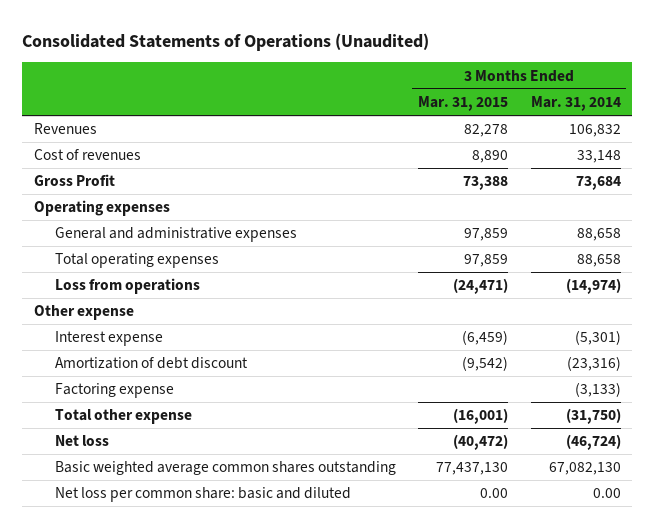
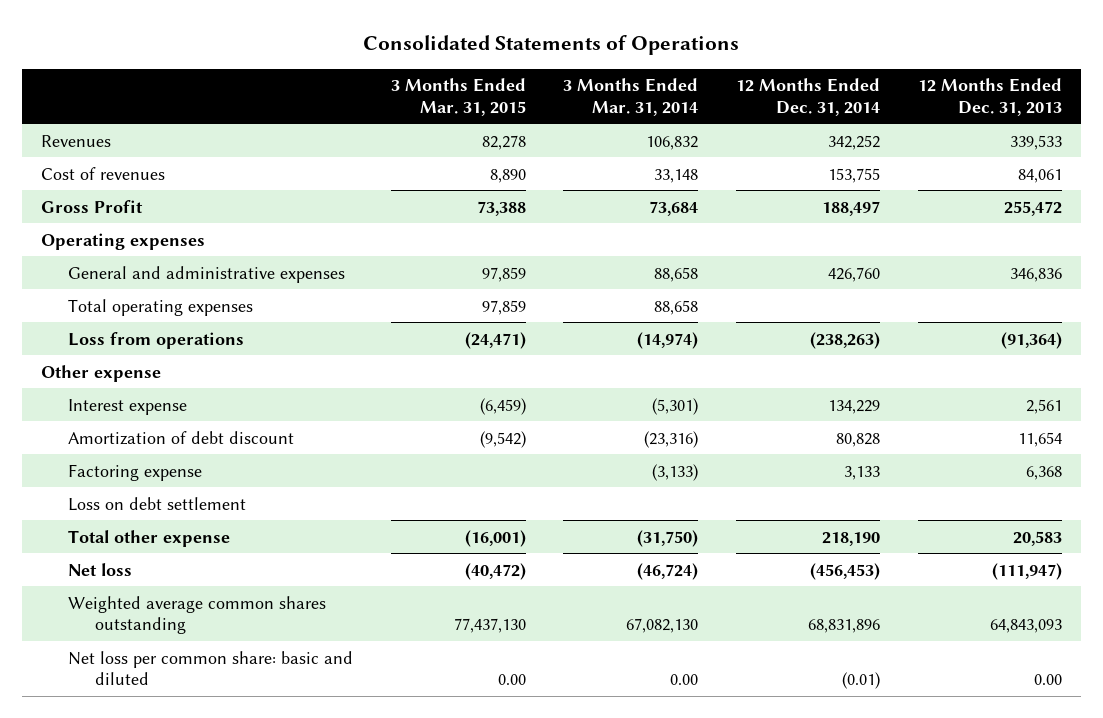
- Consolidated Statements of Operations (Unaudited)
+ Consolidated Statements of Operations
- | 3 Months Ended Mar. 31, 2015 | 3 Months Ended Mar. 31, 2014
+ | 3 Months Ended Mar. 31, 2015 | 3 Months Ended Mar. 31, 2014 | 12 Months Ended Dec. 31, 2014 | 12 Months Ended Dec. 31, 2013
+ Loss on debt settlement
- Basic weighted average common shares outstanding | 77,437,130 | 67,082,130
+ Weighted average common shares outstanding | 77,437,130 | 67,082,130 | 68,831,896 | 64,843,093

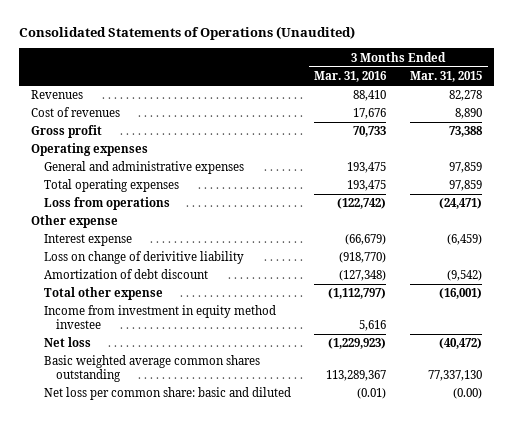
- Consolidated Statements of Operations
+ Consolidated Statements of Operations (Unaudited)
- | 3 Months Ended Mar. 31, 2015 | 3 Months Ended Mar. 31, 2014 | 12 Months Ended Dec. 31, 2014 | 12 Months Ended Dec. 31, 2013
+ | 3 Months Ended Mar. 31, 2016 | 3 Months Ended Mar. 31, 2015
- Gross Profit | 73,388 | 73,684 | 188,497 | 255,472
+ Gross profit | 70,733 | 73,388
+ Loss on change of derivitive liability | (918,770) |
- Factoring expense | | (3,133) | 3,133 | 6,368
- Loss on debt settlement
+ Income from investment in equity method investee | 5,616 |
- Weighted average common shares outstanding | 77,437,130 | 67,082,130 | 68,831,896 | 64,843,093
- Net loss per common share: basic and diluted | 0.00 | 0.00 | (0.01) | 0.00
+ Basic weighted average common shares outstanding | 113,289,367 | 77,337,130
+ Net loss per common share: basic and diluted | (0.01) | (0.00)

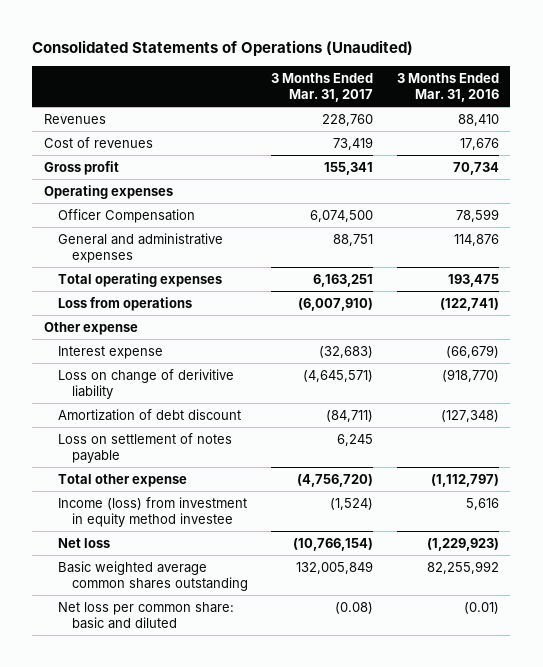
- | 3 Months Ended Mar. 31, 2016 | 3 Months Ended Mar. 31, 2015
+ | 3 Months Ended Mar. 31, 2017 | 3 Months Ended Mar. 31, 2016
- Gross profit | 70,733 | 73,388
+ Gross profit | 155,341 | 70,734
- General and administrative expenses | 193,475 | 97,859
+ Officer Compensation | 6,074,500 | 78,599
+ General and administrative expenses | 88,751 | 114,876
- Loss from operations | (122,742) | (24,471)
+ Loss from operations | (6,007,910) | (122,741)
+ Loss on settlement of notes payable | 6,245 |
- Income from investment in equity method investee | 5,616 |
+ Income (loss) from investment in equity method investee | (1,524) | 5,616
- Basic weighted average common shares outstanding | 113,289,367 | 77,337,130
+ Basic weighted average common shares outstanding | 132,005,849 | 82,255,992

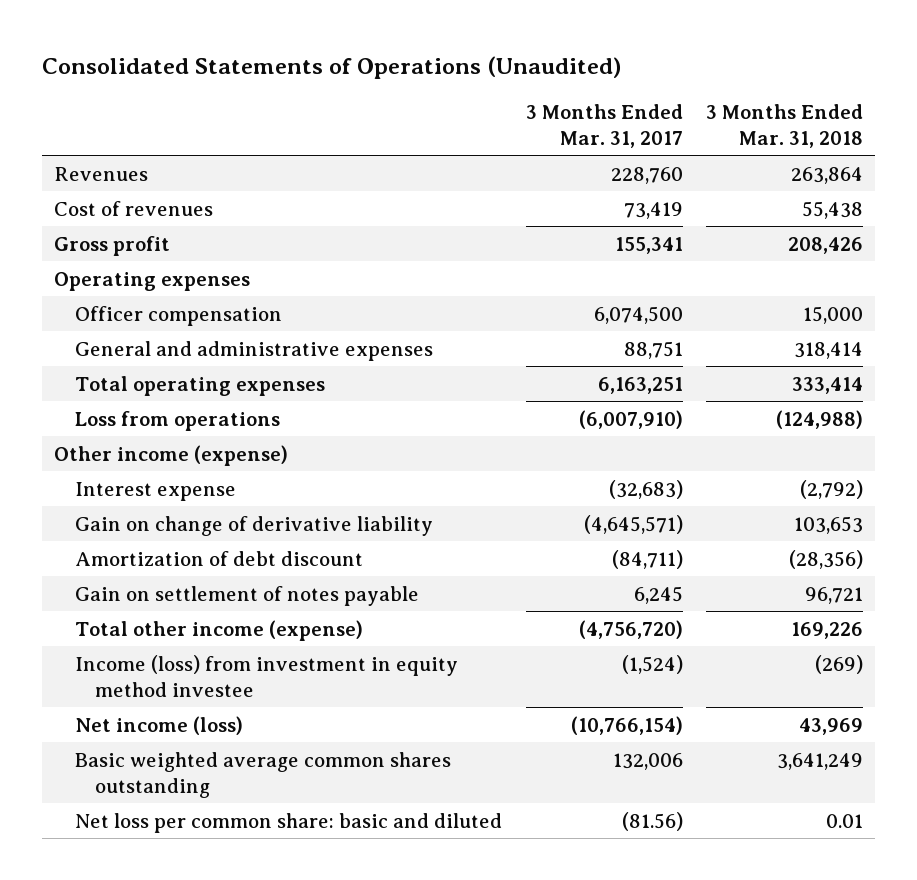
- | 3 Months Ended Mar. 31, 2017 | 3 Months Ended Mar. 31, 2016
+ | 3 Months Ended Mar. 31, 2017 | 3 Months Ended Mar. 31, 2018
- Officer Compensation | 6,074,500 | 78,599
+ Officer compensation | 6,074,500 | 15,000
- Other expense
+ Other income (expense)
- Loss on change of derivitive liability | (4,645,571) | (918,770)
+ Gain on change of derivative liability | (4,645,571) | 103,653
- Loss on settlement of notes payable | 6,245 |
- Total other expense | (4,756,720) | (1,112,797)
+ Gain on settlement of notes payable | 6,245 | 96,721
+ Total other income (expense) | (4,756,720) | 169,226
- Net loss | (10,766,154) | (1,229,923)
- Basic weighted average common shares outstanding | 132,005,849 | 82,255,992
- Net loss per common share: basic and diluted | (0.08) | (0.01)
+ Net income (loss) | (10,766,154) | 43,969
+ Basic weighted average common shares outstanding | 132,006 | 3,641,249
+ Net loss per common share: basic and diluted | (81.56) | 0.01

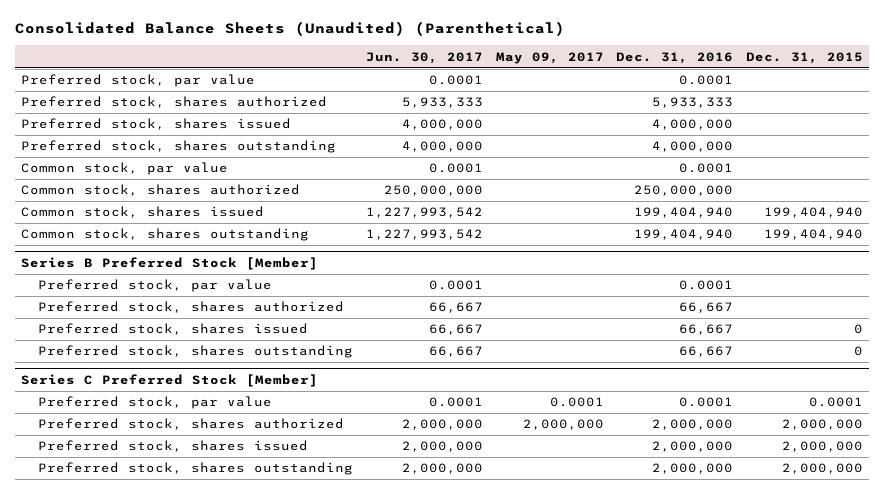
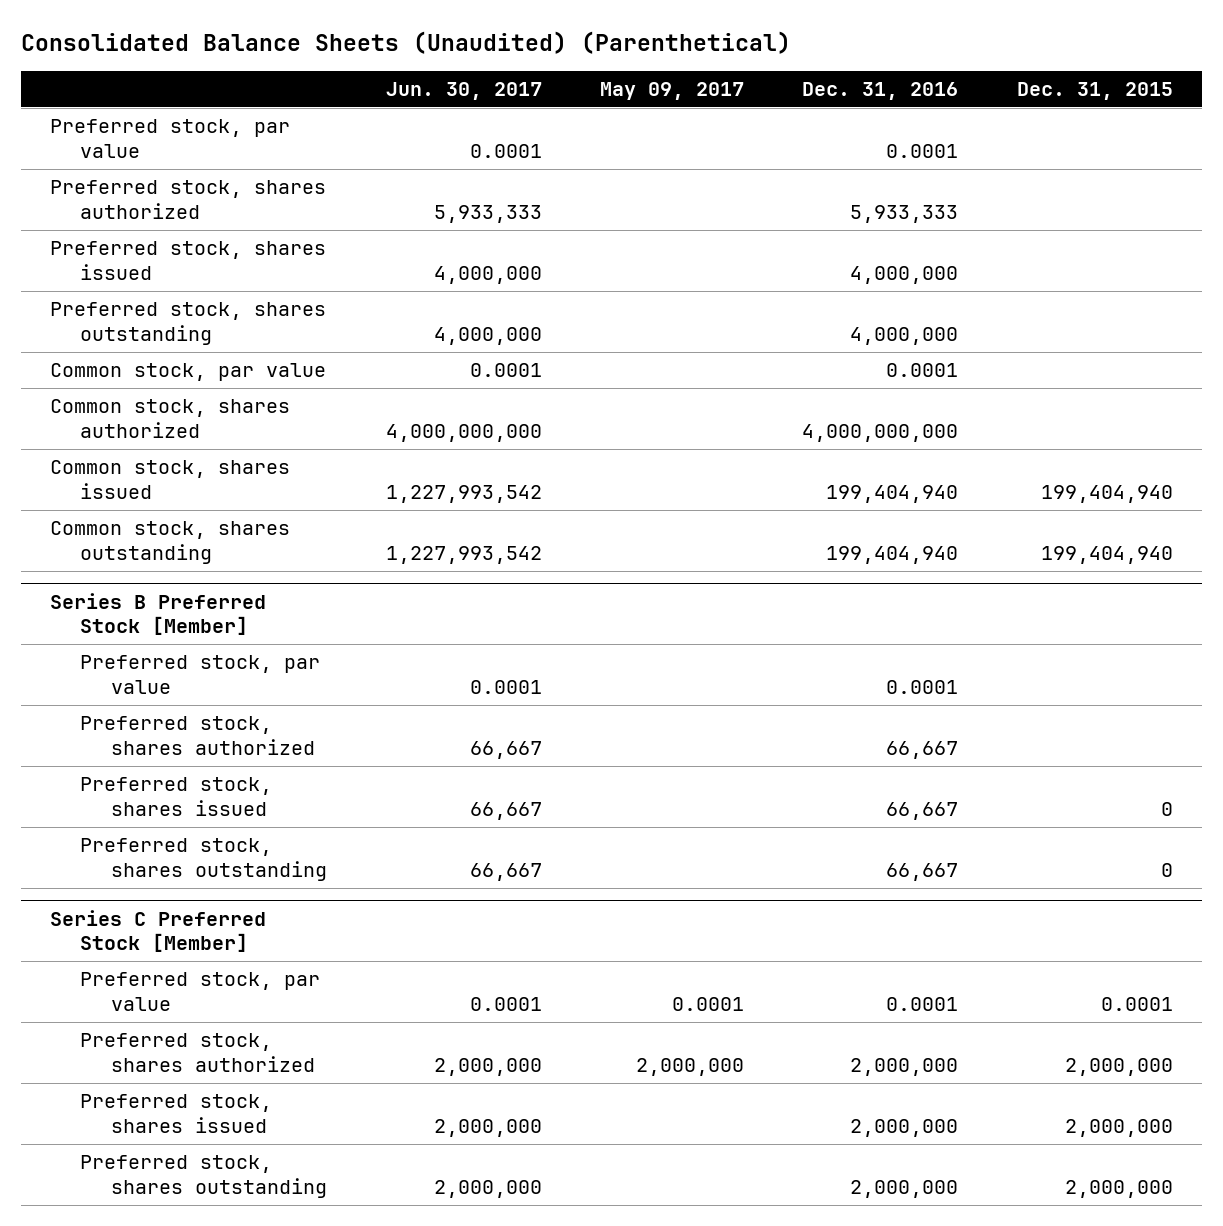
- Common stock, shares authorized | 250,000,000 | | 250,000,000 |
+ Common stock, shares authorized | 4,000,000,000 | | 4,000,000,000 |

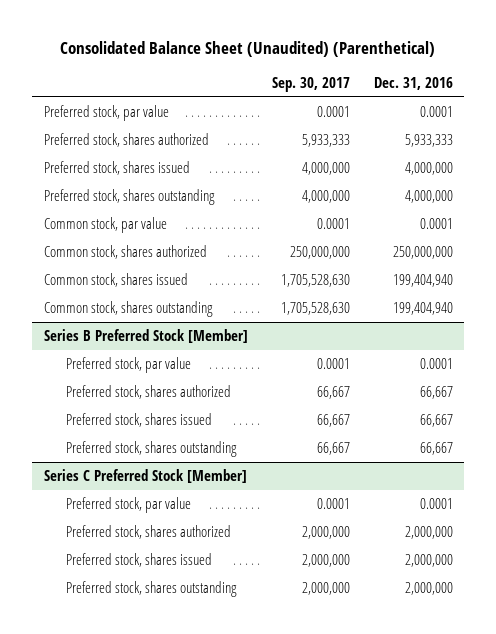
- Consolidated Balance Sheets (Unaudited) (Parenthetical)
+ Consolidated Balance Sheet (Unaudited) (Parenthetical)
- | Jun. 30, 2017 | May 09, 2017 | Dec. 31, 2016 | Dec. 31, 2015
+ | Sep. 30, 2017 | Dec. 31, 2016
- Common stock, shares authorized | 4,000,000,000 | | 4,000,000,000 |
+ Common stock, shares authorized | 250,000,000 | 250,000,000

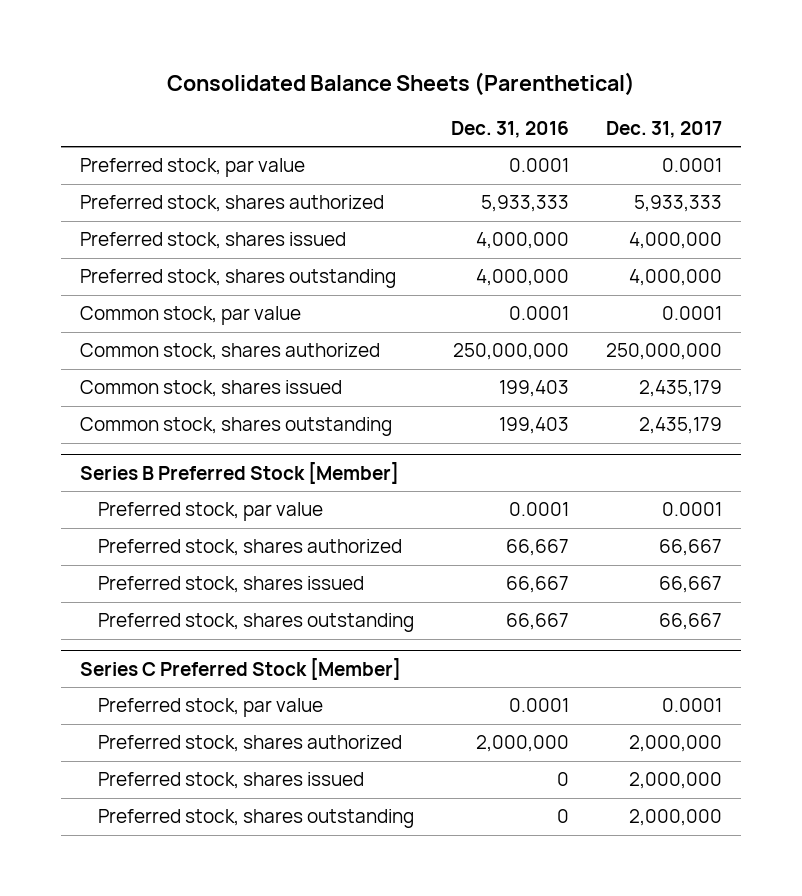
- Consolidated Balance Sheet (Unaudited) (Parenthetical)
+ Consolidated Balance Sheets (Parenthetical)
- | Sep. 30, 2017 | Dec. 31, 2016
+ | Dec. 31, 2016 | Dec. 31, 2017
- Common stock, shares issued | 1,705,528,630 | 199,404,940
- Common stock, shares outstanding | 1,705,528,630 | 199,404,940
+ Common stock, shares issued | 199,403 | 2,435,179
+ Common stock, shares outstanding | 199,403 | 2,435,179
@ Series C Preferred Stock [Member]
- Preferred stock, shares issued | 2,000,000 | 2,000,000
- Preferred stock, shares outstanding | 2,000,000 | 2,000,000
+ Preferred stock, shares issued | 0 | 2,000,000
+ Preferred stock, shares outstanding | 0 | 2,000,000

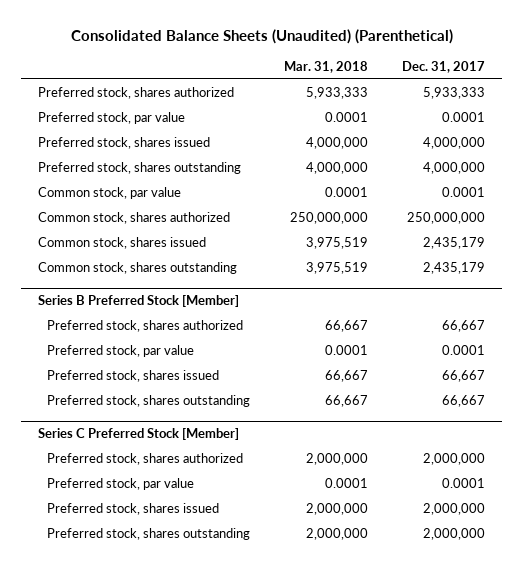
- Consolidated Balance Sheets (Parenthetical)
+ Consolidated Balance Sheets (Unaudited) (Parenthetical)
- | Dec. 31, 2016 | Dec. 31, 2017
+ | Mar. 31, 2018 | Dec. 31, 2017
moved down: Preferred stock, par value | 0.0001 | 0.0001
@ Series B Preferred Stock [Member]
moved down: Preferred stock, par value | 0.0001 | 0.0001
@ Series C Preferred Stock [Member]
moved down: Preferred stock, par value | 0.0001 | 0.0001

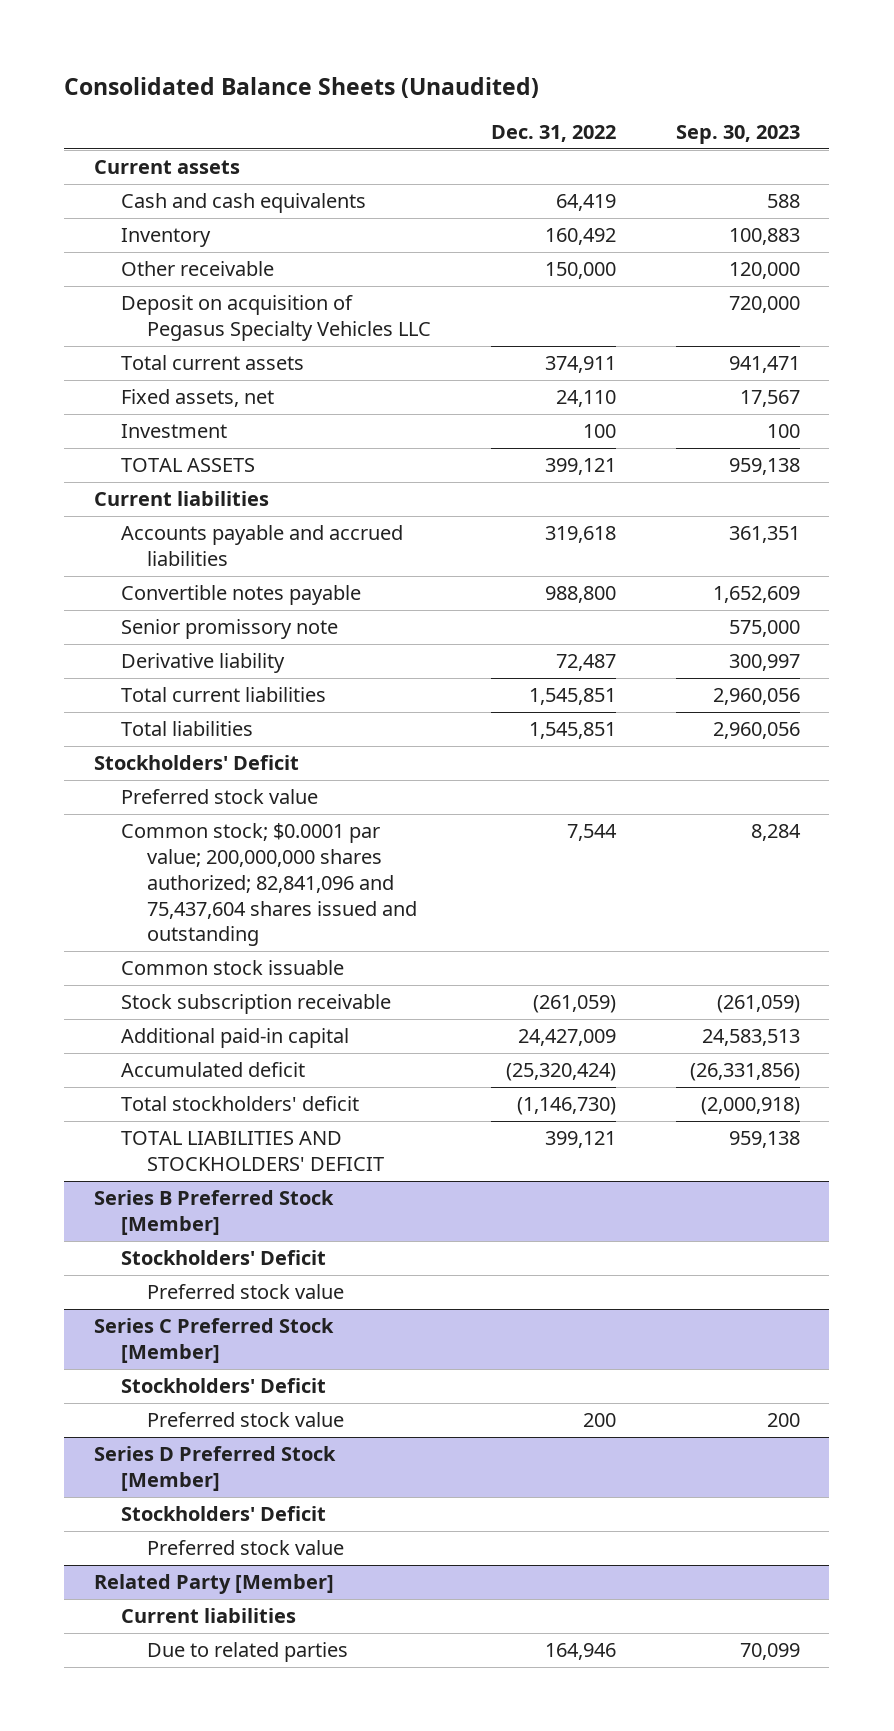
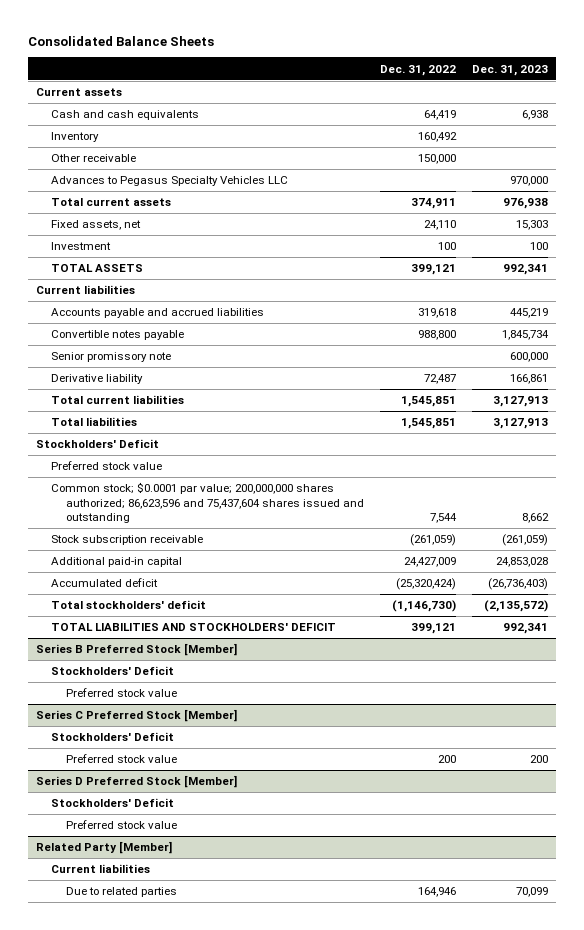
- Consolidated Balance Sheets (Unaudited)
+ Consolidated Balance Sheets
- | Dec. 31, 2022 | Sep. 30, 2023
+ | Dec. 31, 2022 | Dec. 31, 2023
- Deposit on acquisition of Pegasus Specialty Vehicles LLC | | 720,000
+ Advances to Pegasus Specialty Vehicles LLC | | 970,000
- Common stock; $0.0001 par value; 200,000,000 shares authorized; 82,841,096 and 75,437,604 shares issued and outstanding | 7,544 | 8,284
- Common stock issuable
+ Common stock; $0.0001 par value; 200,000,000 shares authorized; 86,623,596 and 75,437,604 shares issued and outstanding | 7,544 | 8,662

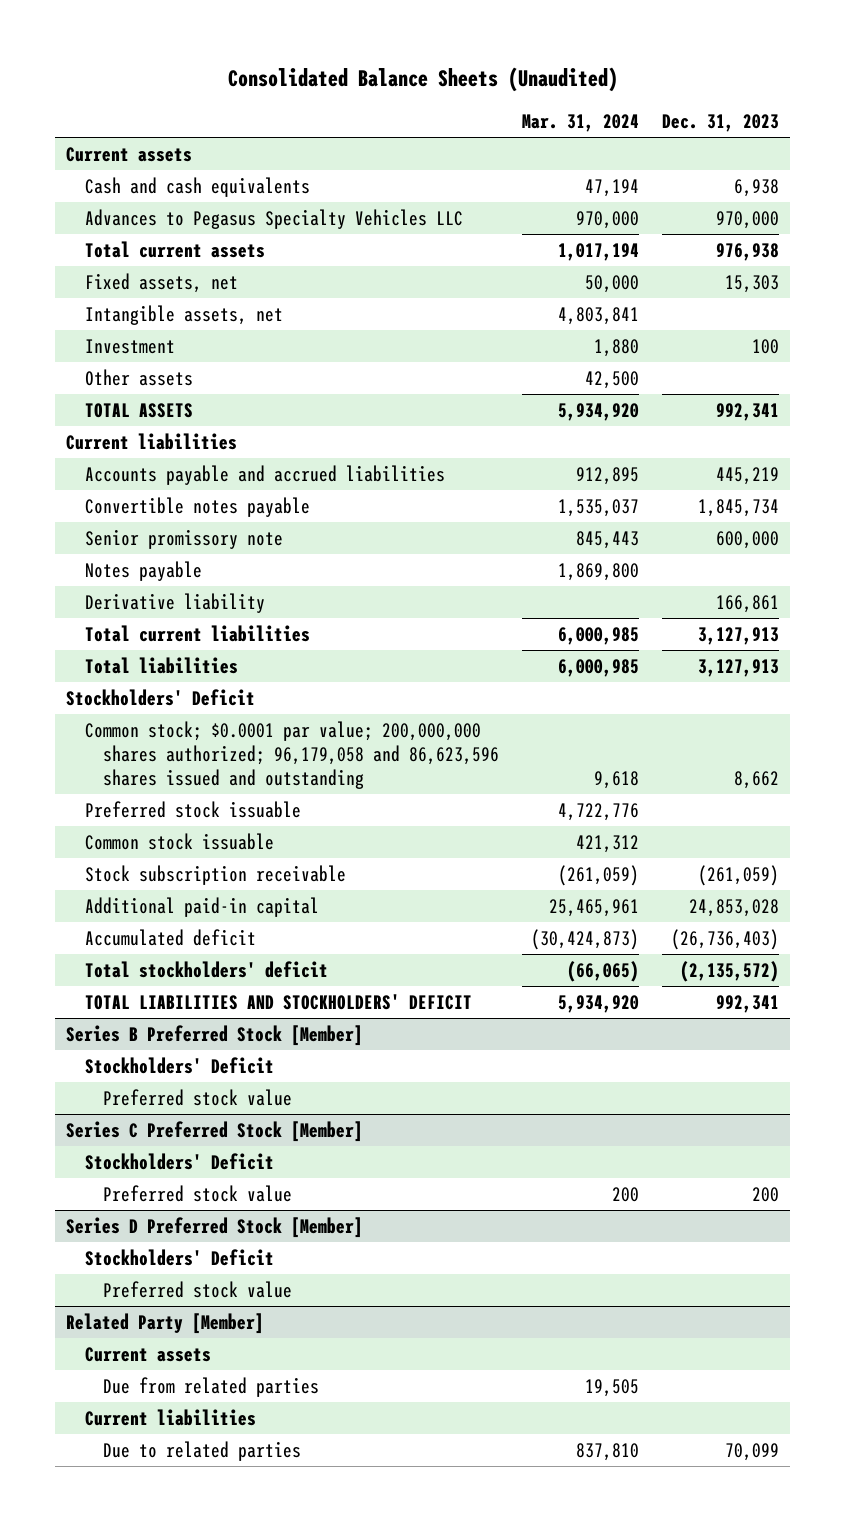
- Consolidated Balance Sheets
+ Consolidated Balance Sheets (Unaudited)
- | Dec. 31, 2022 | Dec. 31, 2023
+ | Mar. 31, 2024 | Dec. 31, 2023
- Inventory | 160,492 |
- Other receivable | 150,000 |
+ Intangible assets, net | 4,803,841 |
+ Other assets | 42,500 |
+ Notes payable | 1,869,800 |
- Preferred stock value
- Common stock; $0.0001 par value; 200,000,000 shares authorized; 86,623,596 and 75,437,604 shares issued and outstanding | 7,544 | 8,662
+ Common stock; $0.0001 par value; 200,000,000 shares authorized; 96,179,058 and 86,623,596 shares issued and outstanding | 9,618 | 8,662
+ Preferred stock issuable | 4,722,776 |
+ Common stock issuable | 421,312 |
@ Related Party [Member]
+ Current assets
+ Due from related parties | 19,505 |

